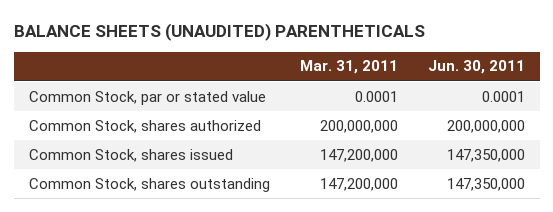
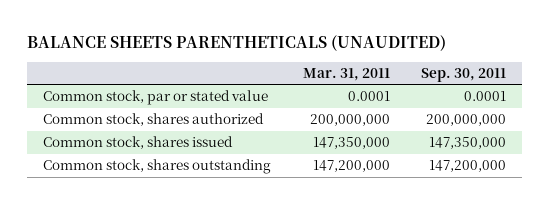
- BALANCE SHEETS (UNAUDITED) PARENTHETICALS
+ BALANCE SHEETS PARENTHETICALS (UNAUDITED)
- | Mar. 31, 2011 | Jun. 30, 2011
+ | Mar. 31, 2011 | Sep. 30, 2011
- Common Stock, par or stated value | 0.0001 | 0.0001
- Common Stock, shares authorized | 200,000,000 | 200,000,000
- Common Stock, shares issued | 147,200,000 | 147,350,000
- Common Stock, shares outstanding | 147,200,000 | 147,350,000
+ Common stock, par or stated value | 0.0001 | 0.0001
+ Common stock, shares authorized | 200,000,000 | 200,000,000
+ Common stock, shares issued | 147,350,000 | 147,350,000
+ Common stock, shares outstanding | 147,200,000 | 147,200,000

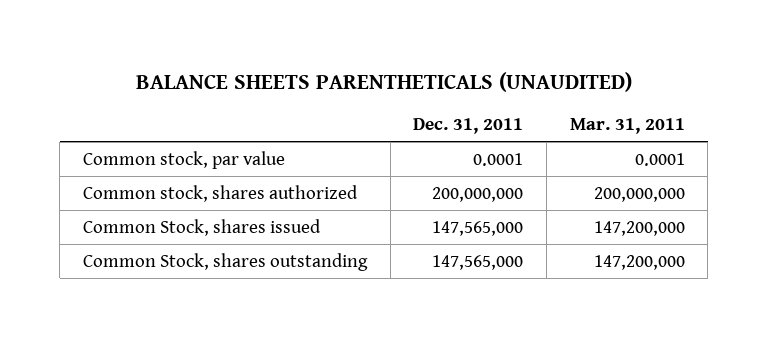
- | Mar. 31, 2011 | Sep. 30, 2011
+ | Dec. 31, 2011 | Mar. 31, 2011
- Common stock, par or stated value | 0.0001 | 0.0001
+ Common stock, par value | 0.0001 | 0.0001
- Common stock, shares issued | 147,350,000 | 147,350,000
- Common stock, shares outstanding | 147,200,000 | 147,200,000
+ Common Stock, shares issued | 147,565,000 | 147,200,000
+ Common Stock, shares outstanding | 147,565,000 | 147,200,000

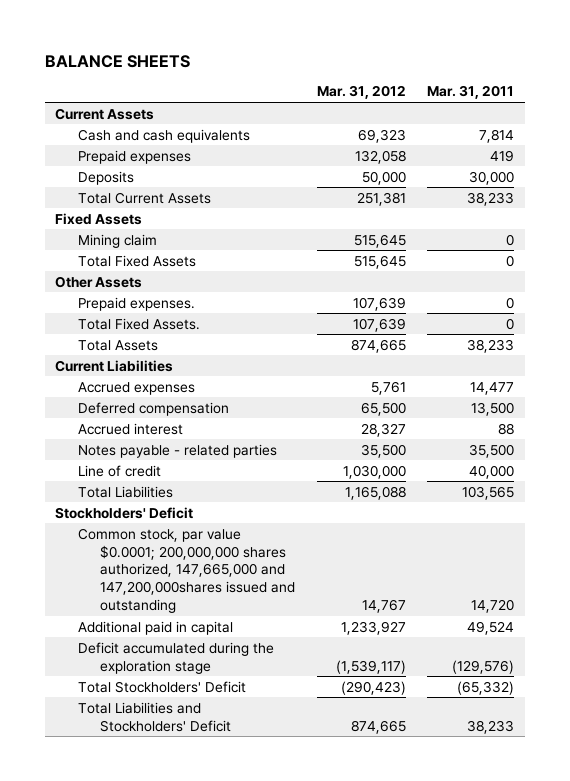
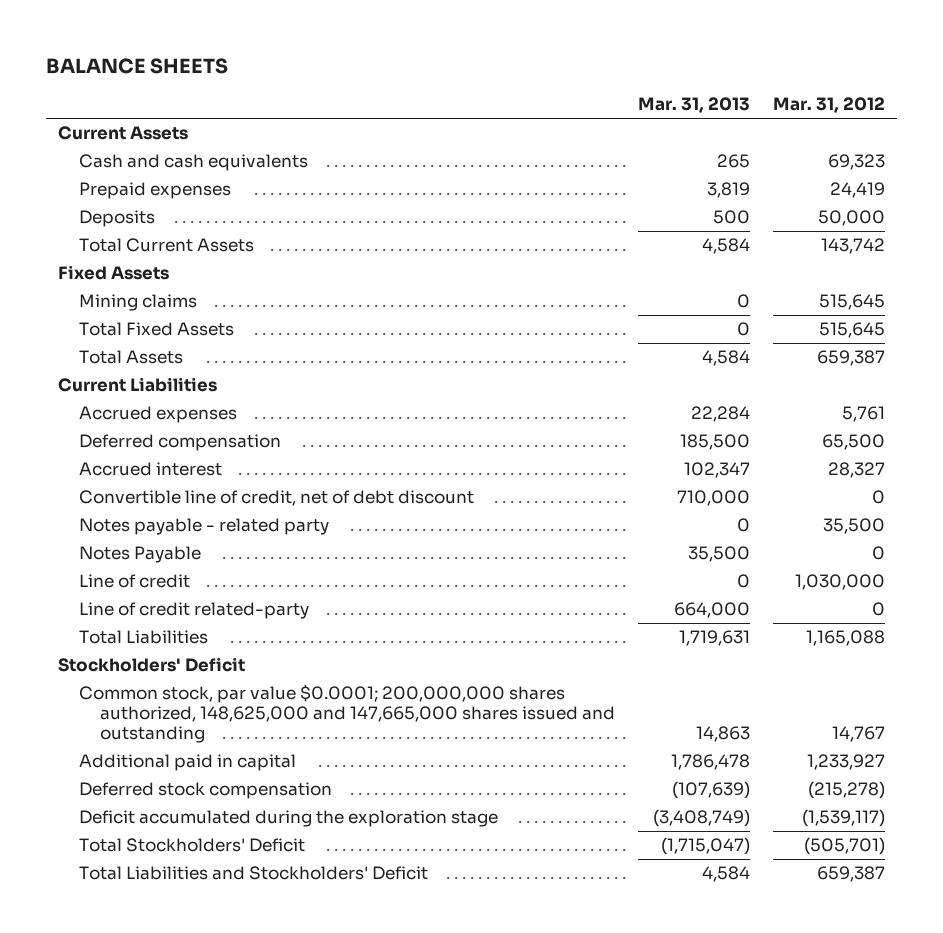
- | Mar. 31, 2012 | Mar. 31, 2011
+ | Mar. 31, 2013 | Mar. 31, 2012
- Prepaid expenses | 132,058 | 419
+ Prepaid expenses | 3,819 | 24,419
- Total Current Assets | 251,381 | 38,233
+ Total Current Assets | 4,584 | 143,742
- Mining claim | 515,645 | 0
+ Mining claims | 0 | 515,645
- Other Assets
- Prepaid expenses. | 107,639 | 0
- Total Fixed Assets. | 107,639 | 0
- Total Assets | 874,665 | 38,233
+ Total Assets | 4,584 | 659,387
- Notes payable - related parties | 35,500 | 35,500
+ Convertible line of credit, net of debt discount | 710,000 | 0
+ Notes payable - related party | 0 | 35,500
+ Notes Payable | 35,500 | 0
+ Line of credit related-party | 664,000 | 0
- Common stock, par value $0.0001; 200,000,000 shares authorized, 147,665,000 and 147,200,000shares issued and outstanding | 14,767 | 14,720
+ Common stock, par value $0.0001; 200,000,000 shares authorized, 148,625,000 and 147,665,000 shares issued and outstanding | 14,863 | 14,767
+ Deferred stock compensation | (107,639) | (215,278)
- Total Stockholders' Deficit | (290,423) | (65,332)
- Total Liabilities and Stockholders' Deficit | 874,665 | 38,233
+ Total Stockholders' Deficit | (1,715,047) | (505,701)
+ Total Liabilities and Stockholders' Deficit | 4,584 | 659,387

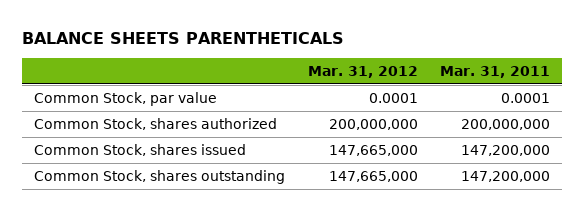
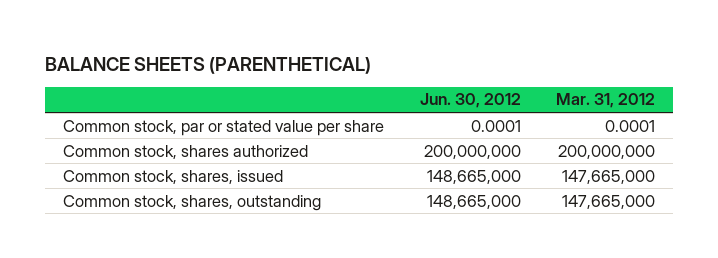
- BALANCE SHEETS PARENTHETICALS
+ BALANCE SHEETS (PARENTHETICAL)
- | Mar. 31, 2012 | Mar. 31, 2011
+ | Jun. 30, 2012 | Mar. 31, 2012
- Common Stock, par value | 0.0001 | 0.0001
- Common Stock, shares authorized | 200,000,000 | 200,000,000
- Common Stock, shares issued | 147,665,000 | 147,200,000
- Common Stock, shares outstanding | 147,665,000 | 147,200,000
+ Common stock, par or stated value per share | 0.0001 | 0.0001
+ Common stock, shares authorized | 200,000,000 | 200,000,000
+ Common stock, shares, issued | 148,665,000 | 147,665,000
+ Common stock, shares, outstanding | 148,665,000 | 147,665,000

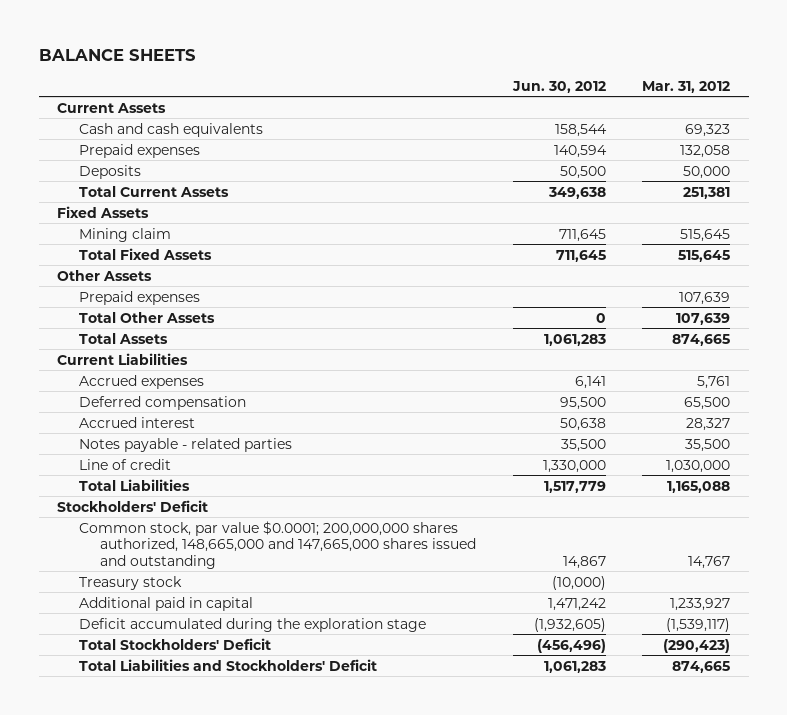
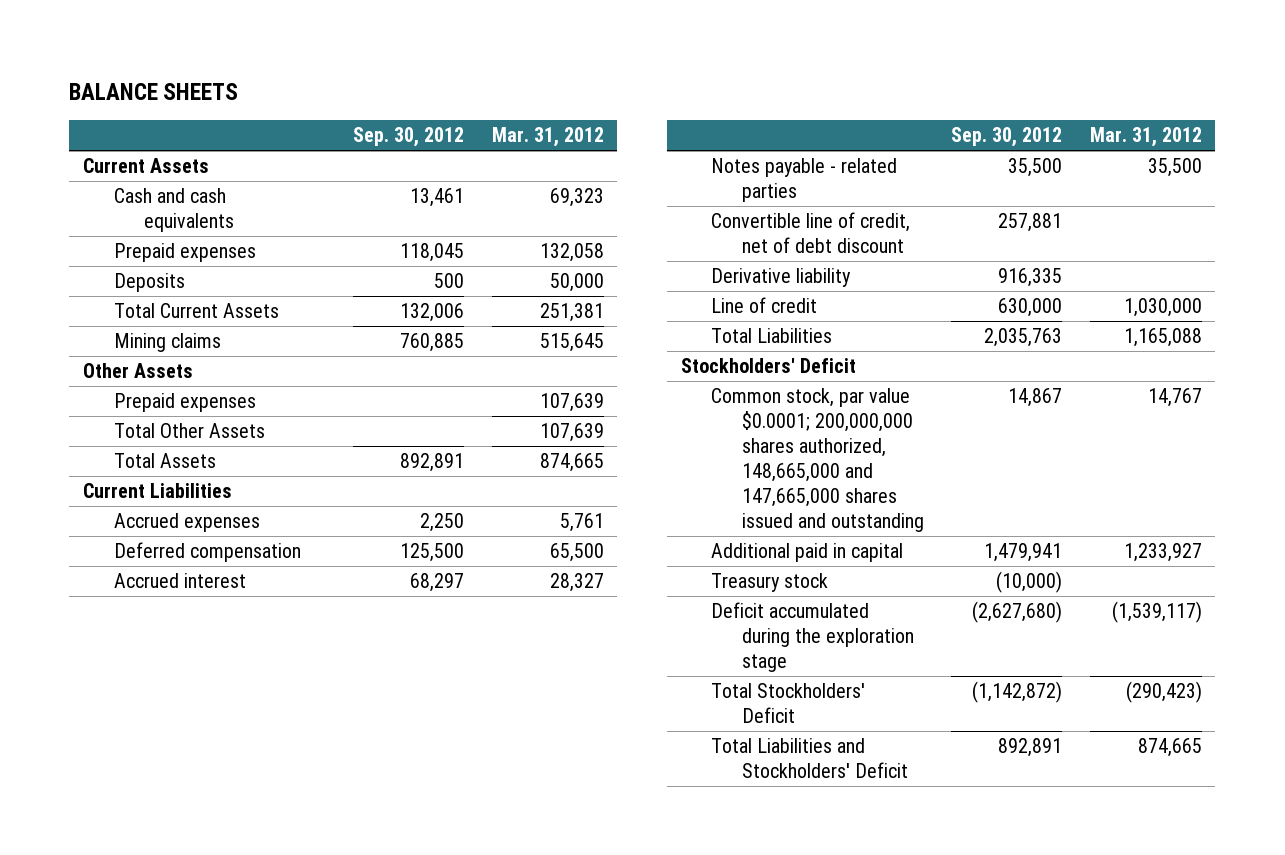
- | Jun. 30, 2012 | Mar. 31, 2012
+ | Sep. 30, 2012 | Mar. 31, 2012
- Fixed Assets
- Mining claim | 711,645 | 515,645
- Total Fixed Assets | 711,645 | 515,645
+ Mining claims | 760,885 | 515,645
+ Convertible line of credit, net of debt discount | 257,881 |
+ Derivative liability | 916,335 |
moved down: Treasury stock | (10,000) |

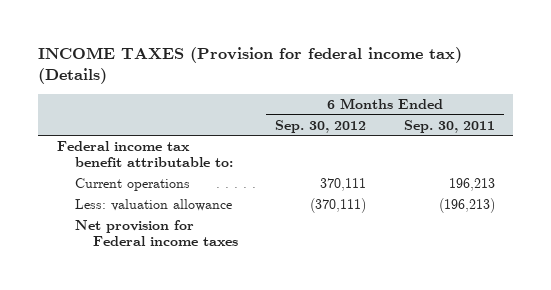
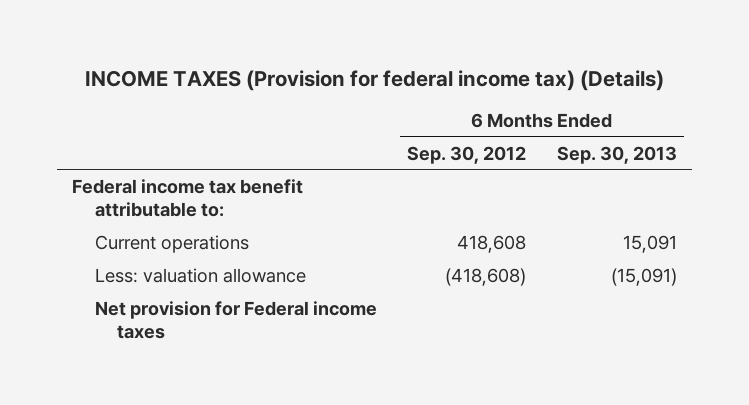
- | 6 Months Ended Sep. 30, 2012 | 6 Months Ended Sep. 30, 2011
+ | 6 Months Ended Sep. 30, 2012 | 6 Months Ended Sep. 30, 2013
- Current operations | 370,111 | 196,213
- Less: valuation allowance | (370,111) | (196,213)
+ Current operations | 418,608 | 15,091
+ Less: valuation allowance | (418,608) | (15,091)

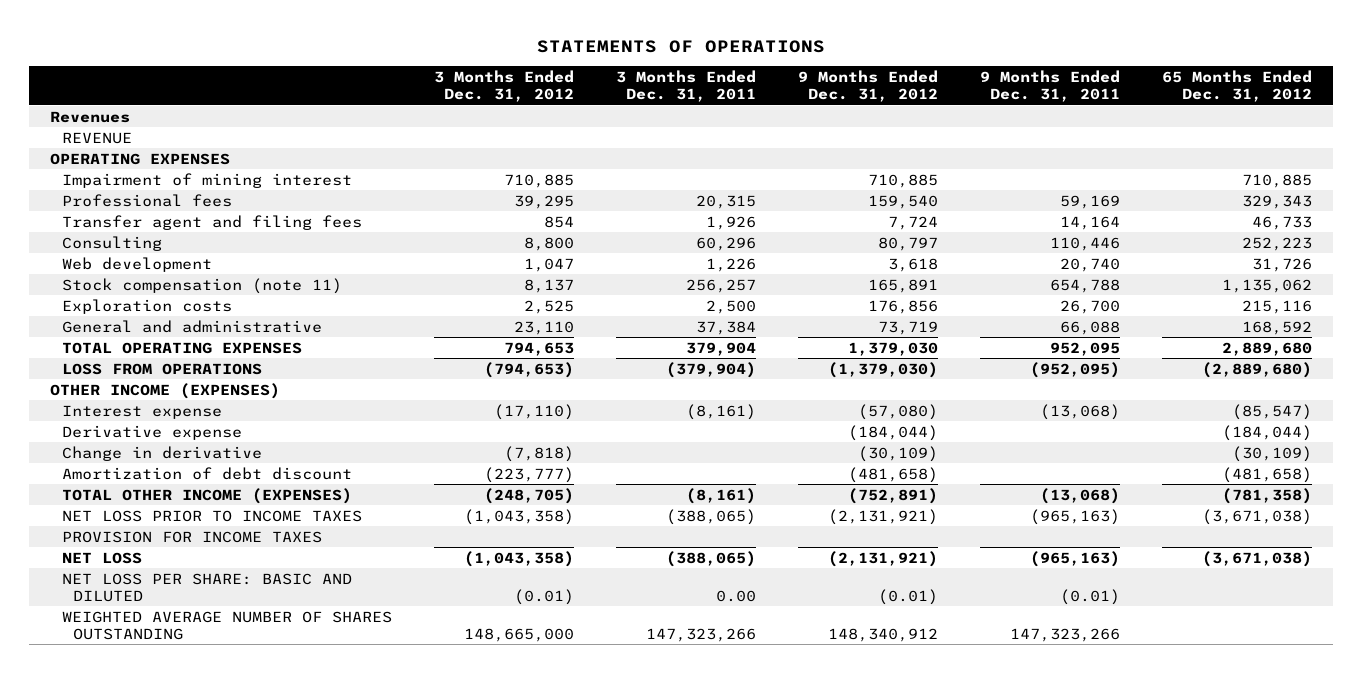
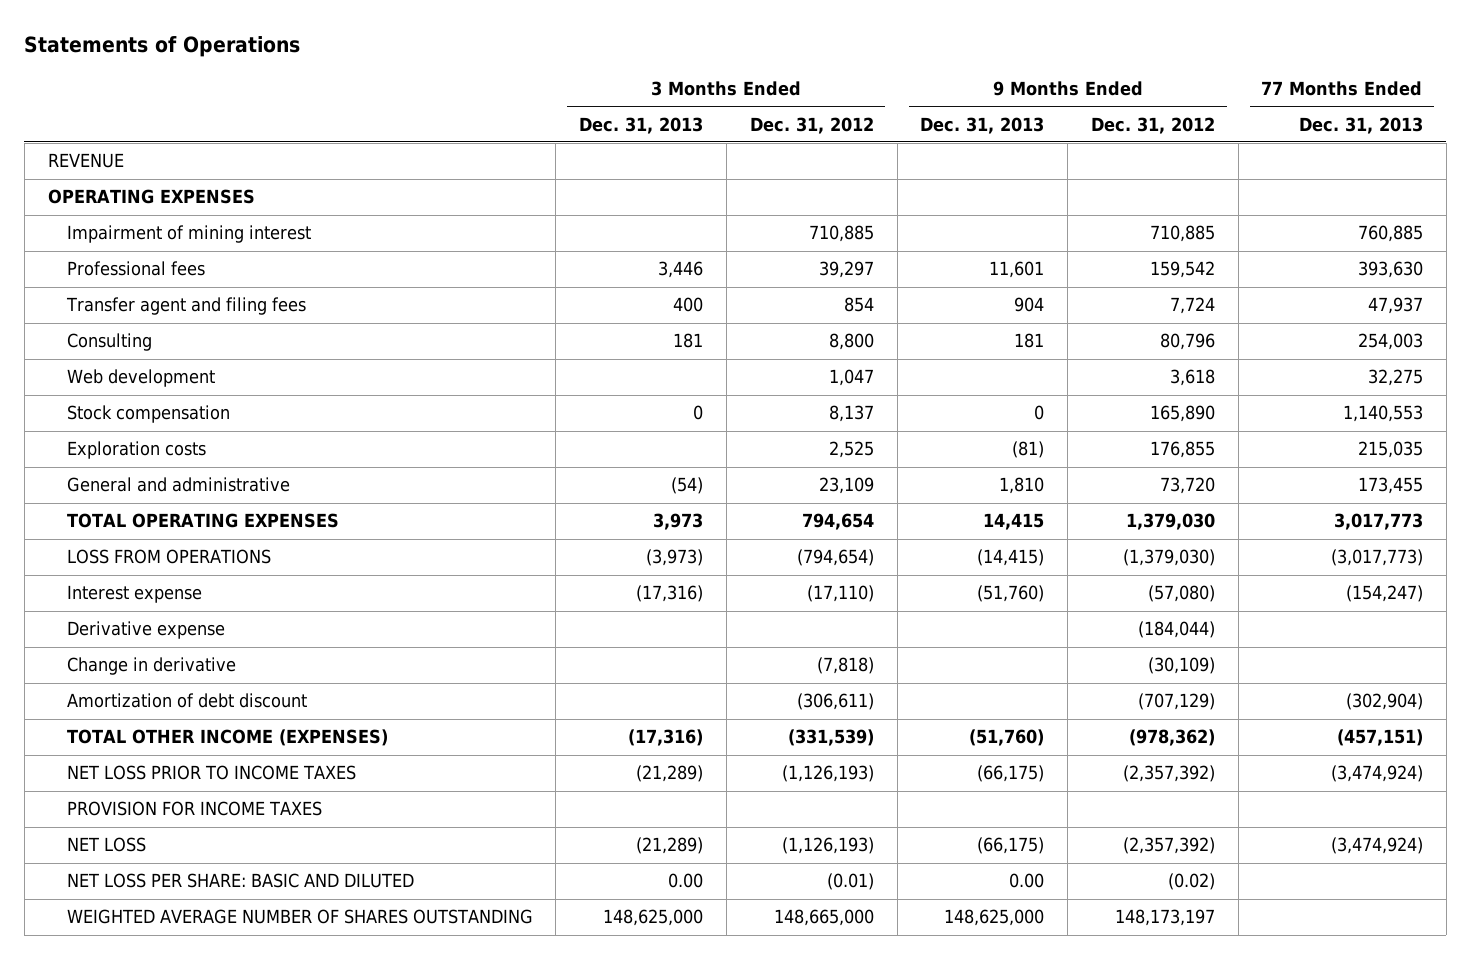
- STATEMENTS OF OPERATIONS
+ Statements of Operations
- | 3 Months Ended Dec. 31, 2012 | 3 Months Ended Dec. 31, 2011 | 9 Months Ended Dec. 31, 2012 | 9 Months Ended Dec. 31, 2011 | 65 Months Ended Dec. 31, 2012
+ | 3 Months Ended Dec. 31, 2013 | 3 Months Ended Dec. 31, 2012 | 9 Months Ended Dec. 31, 2013 | 9 Months Ended Dec. 31, 2012 | 77 Months Ended Dec. 31, 2013
- Revenues
- Professional fees | 39,295 | 20,315 | 159,540 | 59,169 | 329,343
+ Professional fees | 3,446 | 39,297 | 11,601 | 159,542 | 393,630
- Consulting | 8,800 | 60,296 | 80,797 | 110,446 | 252,223
+ Consulting | 181 | 8,800 | 181 | 80,796 | 254,003
- Stock compensation (note 11) | 8,137 | 256,257 | 165,891 | 654,788 | 1,135,062
- Exploration costs | 2,525 | 2,500 | 176,856 | 26,700 | 215,116
- General and administrative | 23,110 | 37,384 | 73,719 | 66,088 | 168,592
- TOTAL OPERATING EXPENSES | 794,653 | 379,904 | 1,379,030 | 952,095 | 2,889,680
- LOSS FROM OPERATIONS | (794,653) | (379,904) | (1,379,030) | (952,095) | (2,889,680)
- OTHER INCOME (EXPENSES)
+ Stock compensation | 0 | 8,137 | 0 | 165,890 | 1,140,553
+ Exploration costs | | 2,525 | (81) | 176,855 | 215,035
+ General and administrative | (54) | 23,109 | 1,810 | 73,720 | 173,455
+ TOTAL OPERATING EXPENSES | 3,973 | 794,654 | 14,415 | 1,379,030 | 3,017,773
+ LOSS FROM OPERATIONS | (3,973) | (794,654) | (14,415) | (1,379,030) | (3,017,773)
- Amortization of debt discount | (223,777) | | (481,658) | | (481,658)
- TOTAL OTHER INCOME (EXPENSES) | (248,705) | (8,161) | (752,891) | (13,068) | (781,358)
- NET LOSS PRIOR TO INCOME TAXES | (1,043,358) | (388,065) | (2,131,921) | (965,163) | (3,671,038)
+ Amortization of debt discount | | (306,611) | | (707,129) | (302,904)
+ TOTAL OTHER INCOME (EXPENSES) | (17,316) | (331,539) | (51,760) | (978,362) | (457,151)
+ NET LOSS PRIOR TO INCOME TAXES | (21,289) | (1,126,193) | (66,175) | (2,357,392) | (3,474,924)
- NET LOSS | (1,043,358) | (388,065) | (2,131,921) | (965,163) | (3,671,038)
- NET LOSS PER SHARE: BASIC AND DILUTED | (0.01) | 0.00 | (0.01) | (0.01) |
- WEIGHTED AVERAGE NUMBER OF SHARES OUTSTANDING | 148,665,000 | 147,323,266 | 148,340,912 | 147,323,266 |
+ NET LOSS | (21,289) | (1,126,193) | (66,175) | (2,357,392) | (3,474,924)
+ NET LOSS PER SHARE: BASIC AND DILUTED | 0.00 | (0.01) | 0.00 | (0.02) |
+ WEIGHTED AVERAGE NUMBER OF SHARES OUTSTANDING | 148,625,000 | 148,665,000 | 148,625,000 | 148,173,197 |

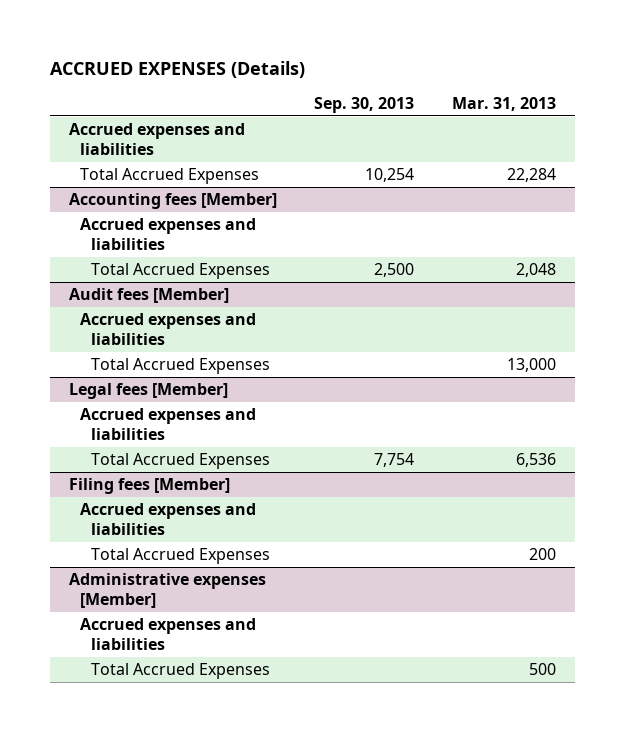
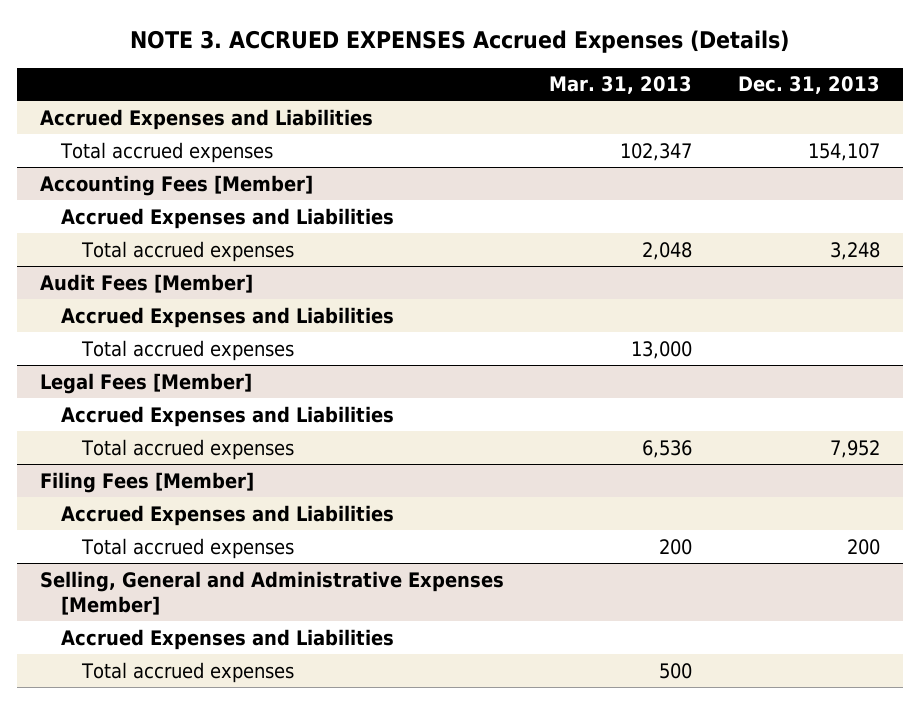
- ACCRUED EXPENSES (Details)
+ NOTE 3. ACCRUED EXPENSES Accrued Expenses (Details)
- | Sep. 30, 2013 | Mar. 31, 2013
+ | Mar. 31, 2013 | Dec. 31, 2013
- Accrued expenses and liabilities
- Total Accrued Expenses | 10,254 | 22,284
- Accounting fees [Member]
- Accrued expenses and liabilities
- Total Accrued Expenses | 2,500 | 2,048
- Audit fees [Member]
- Accrued expenses and liabilities
- Total Accrued Expenses | | 13,000
- Legal fees [Member]
- Accrued expenses and liabilities
- Total Accrued Expenses | 7,754 | 6,536
- Filing fees [Member]
- Accrued expenses and liabilities
- Total Accrued Expenses | | 200
- Administrative expenses [Member]
- Accrued expenses and liabilities
- Total Accrued Expenses | | 500
+ Accrued Expenses and Liabilities
+ Total accrued expenses | 102,347 | 154,107
+ Accounting Fees [Member]
+ Accrued Expenses and Liabilities
+ Total accrued expenses | 2,048 | 3,248
+ Audit Fees [Member]
+ Accrued Expenses and Liabilities
+ Total accrued expenses | 13,000 |
+ Legal Fees [Member]
+ Accrued Expenses and Liabilities
+ Total accrued expenses | 6,536 | 7,952
+ Filing Fees [Member]
+ Accrued Expenses and Liabilities
+ Total accrued expenses | 200 | 200
+ Selling, General and Administrative Expenses [Member]
+ Accrued Expenses and Liabilities
+ Total accrued expenses | 500 |

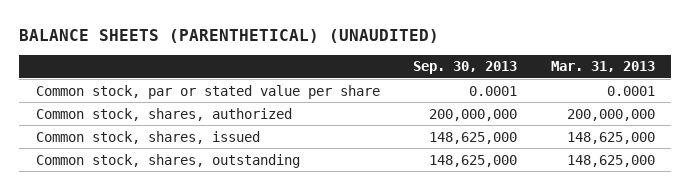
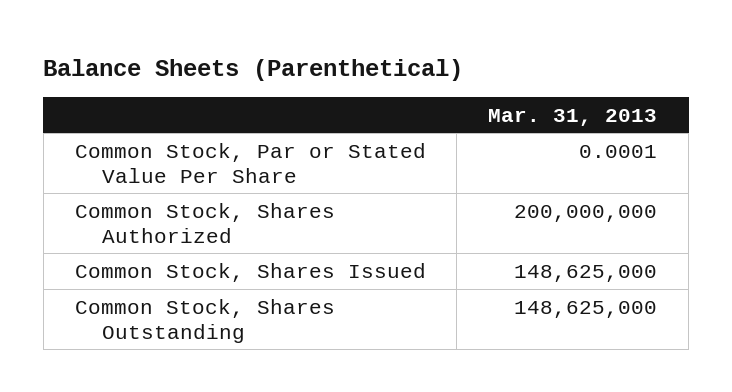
- BALANCE SHEETS (PARENTHETICAL) (UNAUDITED)
+ Balance Sheets (Parenthetical)
- | Sep. 30, 2013 | Mar. 31, 2013
+ | Mar. 31, 2013
- Common stock, par or stated value per share | 0.0001 | 0.0001
- Common stock, shares, authorized | 200,000,000 | 200,000,000
- Common stock, shares, issued | 148,625,000 | 148,625,000
- Common stock, shares, outstanding | 148,625,000 | 148,625,000
+ Common Stock, Par or Stated Value Per Share | 0.0001
+ Common Stock, Shares Authorized | 200,000,000
+ Common Stock, Shares Issued | 148,625,000
+ Common Stock, Shares Outstanding | 148,625,000

